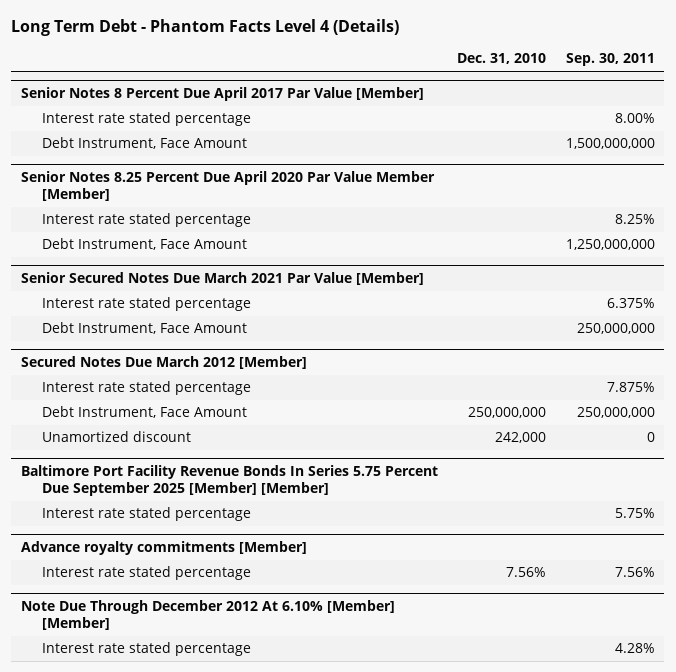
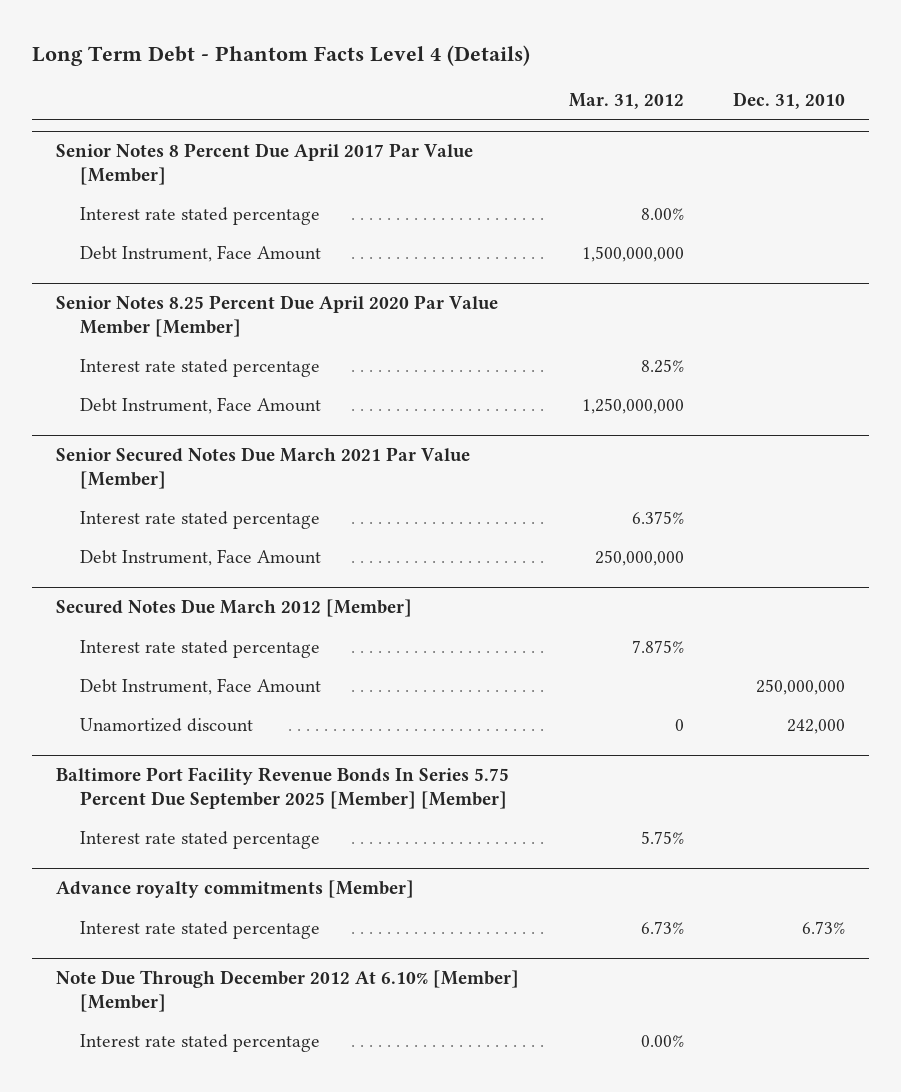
- | Dec. 31, 2010 | Sep. 30, 2011
+ | Mar. 31, 2012 | Dec. 31, 2010
@ Advance royalty commitments [Member]
- Interest rate stated percentage | 7.56% | 7.56%
+ Interest rate stated percentage | 6.73% | 6.73%

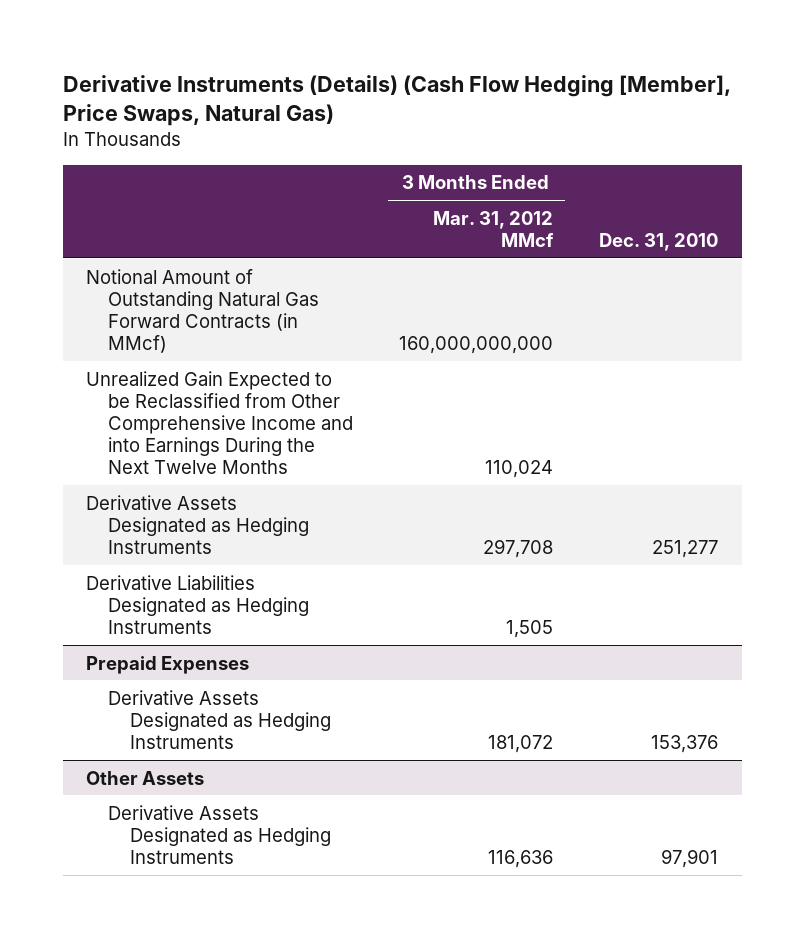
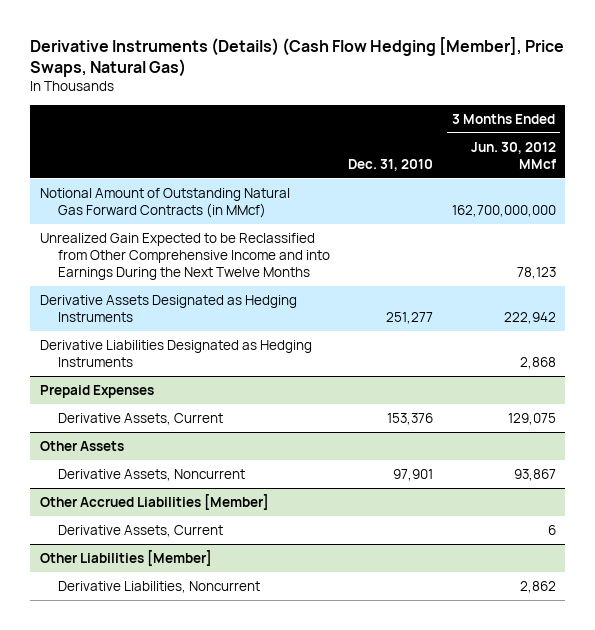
- | 3 Months Ended Mar. 31, 2012 MMcf | Dec. 31, 2010
+ | Dec. 31, 2010 | 3 Months Ended Jun. 30, 2012 MMcf
@ Prepaid Expenses
- Derivative Assets Designated as Hedging Instruments | 181,072 | 153,376
+ Derivative Assets, Current | 153,376 | 129,075
@ Other Assets
- Derivative Assets Designated as Hedging Instruments | 116,636 | 97,901
+ Derivative Assets, Noncurrent | 97,901 | 93,867
+ Other Accrued Liabilities [Member]
+ Derivative Assets, Current | | 6
+ Other Liabilities [Member]
+ Derivative Liabilities, Noncurrent | | 2,862

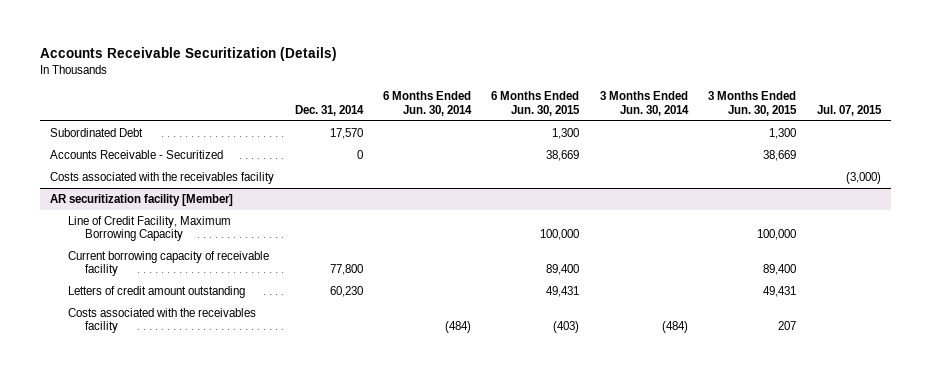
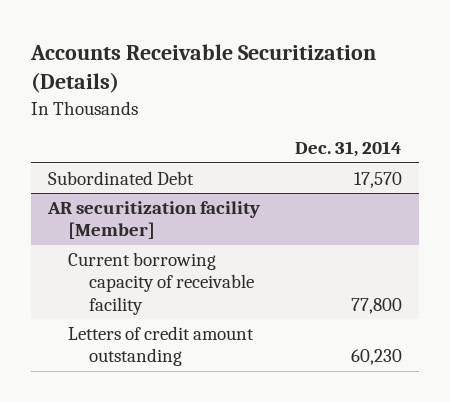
- | Dec. 31, 2014 | 6 Months Ended Jun. 30, 2014 | 6 Months Ended Jun. 30, 2015 | 3 Months Ended Jun. 30, 2014 | 3 Months Ended Jun. 30, 2015 | Jul. 07, 2015
+ | Dec. 31, 2014
- Accounts Receivable - Securitized | 0 | | 38,669 | | 38,669 |
- Costs associated with the receivables facility | | | | | | (3,000)
@ AR securitization facility [Member]
- Line of Credit Facility, Maximum Borrowing Capacity | | | 100,000 | | 100,000 |
- Costs associated with the receivables facility | | (484) | (403) | (484) | 207 |

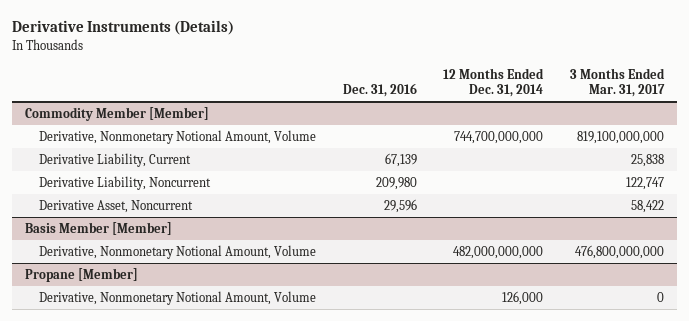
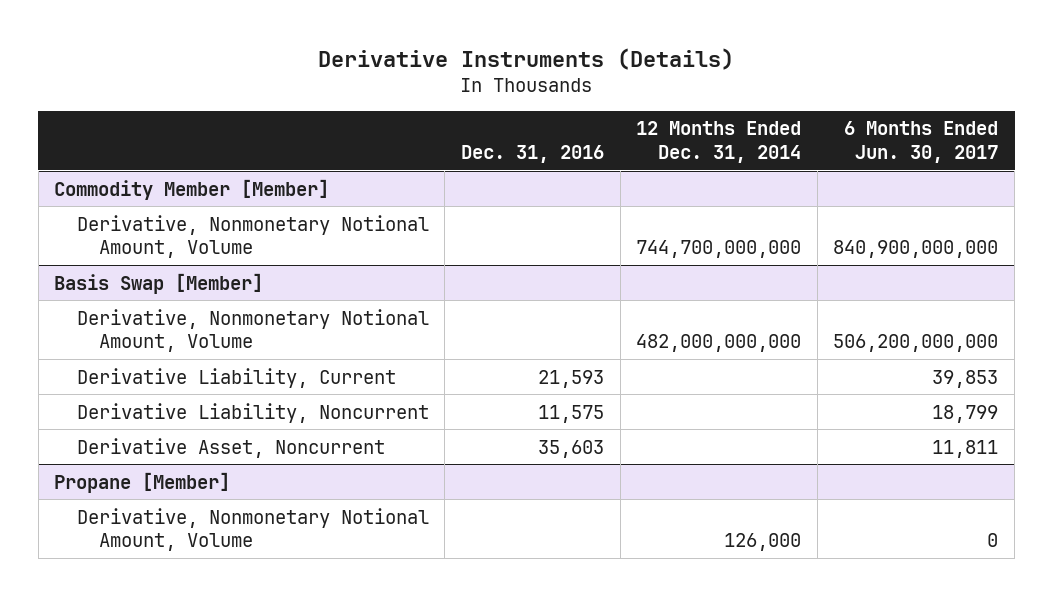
- | Dec. 31, 2016 | 12 Months Ended Dec. 31, 2014 | 3 Months Ended Mar. 31, 2017
+ | Dec. 31, 2016 | 12 Months Ended Dec. 31, 2014 | 6 Months Ended Jun. 30, 2017
@ Commodity Member [Member]
- Derivative Liability, Current | 67,139 | | 25,838
- Derivative Liability, Noncurrent | 209,980 | | 122,747
- Derivative Asset, Noncurrent | 29,596 | | 58,422
- Basis Member [Member]
+ Basis Swap [Member]
+ Derivative Liability, Current | 21,593 | | 39,853
+ Derivative Liability, Noncurrent | 11,575 | | 18,799
+ Derivative Asset, Noncurrent | 35,603 | | 11,811

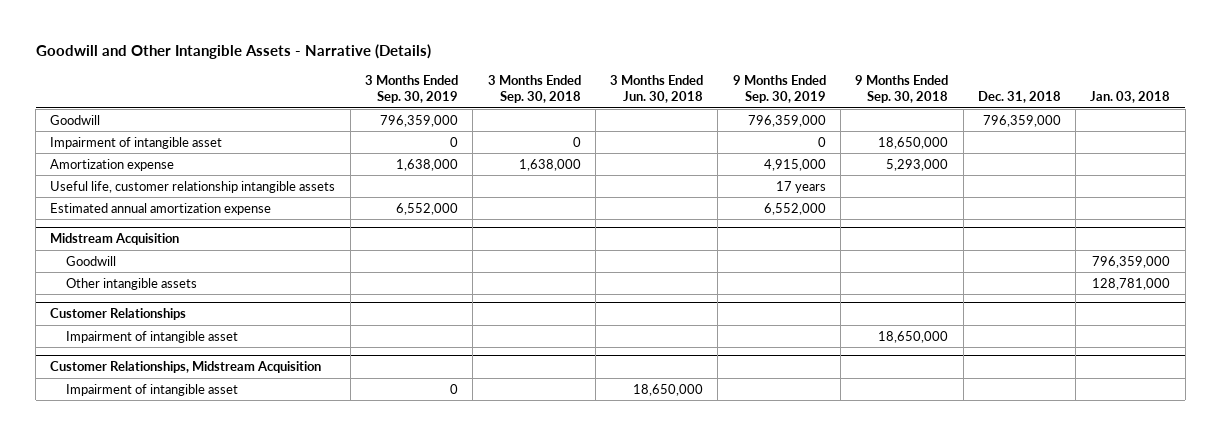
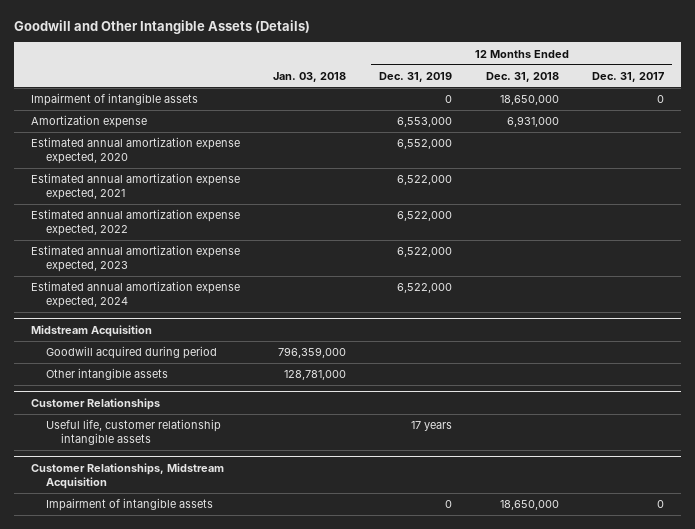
- Goodwill and Other Intangible Assets - Narrative (Details)
+ Goodwill and Other Intangible Assets (Details)
- | 3 Months Ended Sep. 30, 2019 | 3 Months Ended Sep. 30, 2018 | 3 Months Ended Jun. 30, 2018 | 9 Months Ended Sep. 30, 2019 | 9 Months Ended Sep. 30, 2018 | Dec. 31, 2018 | Jan. 03, 2018
+ | Jan. 03, 2018 | 12 Months Ended Dec. 31, 2019 | 12 Months Ended Dec. 31, 2018 | 12 Months Ended Dec. 31, 2017
- Goodwill | 796,359,000 | | | 796,359,000 | | 796,359,000 |
- Impairment of intangible asset | 0 | 0 | | 0 | 18,650,000 | |
+ Impairment of intangible assets | | 0 | 18,650,000 | 0
- Useful life, customer relationship intangible assets | | | | 17 years | | |
- Estimated annual amortization expense | 6,552,000 | | | 6,552,000 | | |
+ Estimated annual amortization expense expected, 2020 | | 6,552,000 | |
+ Estimated annual amortization expense expected, 2021 | | 6,522,000 | |
+ Estimated annual amortization expense expected, 2022 | | 6,522,000 | |
+ Estimated annual amortization expense expected, 2023 | | 6,522,000 | |
+ Estimated annual amortization expense expected, 2024 | | 6,522,000 | |
@ Midstream Acquisition
- Goodwill | | | | | | | 796,359,000
+ Goodwill acquired during period | 796,359,000 | | |
@ Customer Relationships
- Impairment of intangible asset | | | | | 18,650,000 | |
+ Useful life, customer relationship intangible assets | | 17 years | |
@ Customer Relationships, Midstream Acquisition
- Impairment of intangible asset | 0 | | 18,650,000 | | | |
+ Impairment of intangible assets | | 0 | 18,650,000 | 0

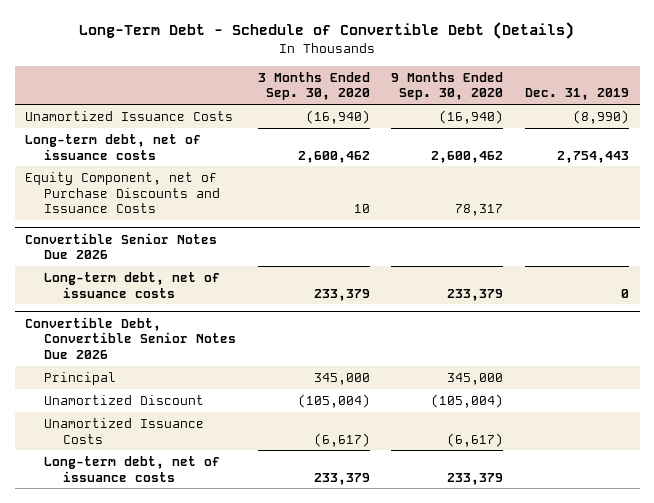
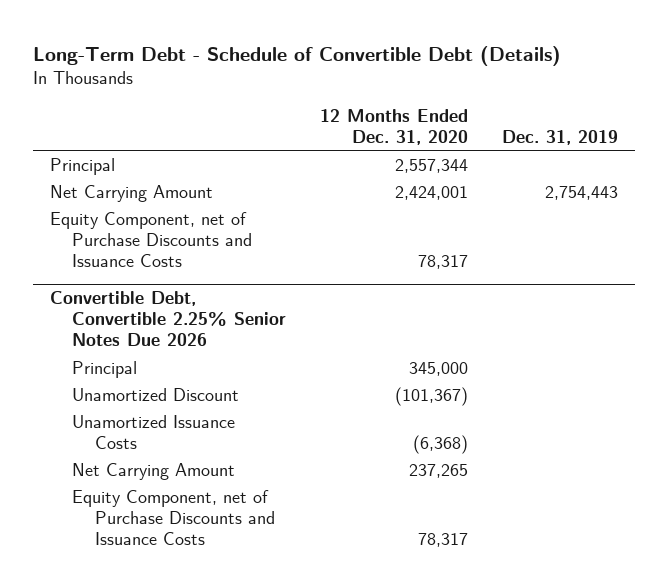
- | 3 Months Ended Sep. 30, 2020 | 9 Months Ended Sep. 30, 2020 | Dec. 31, 2019
+ | 12 Months Ended Dec. 31, 2020 | Dec. 31, 2019
- Unamortized Issuance Costs | (16,940) | (16,940) | (8,990)
- Long-term debt, net of issuance costs | 2,600,462 | 2,600,462 | 2,754,443
+ Principal | 2,557,344 |
+ Net Carrying Amount | 2,424,001 | 2,754,443
- Convertible Senior Notes Due 2026
- Long-term debt, net of issuance costs | 233,379 | 233,379 | 0
- Convertible Debt, Convertible Senior Notes Due 2026
+ Convertible Debt, Convertible 2.25% Senior Notes Due 2026
- Long-term debt, net of issuance costs | 233,379 | 233,379 |
+ Net Carrying Amount | 237,265 |
+ Equity Component, net of Purchase Discounts and Issuance Costs | 78,317 |

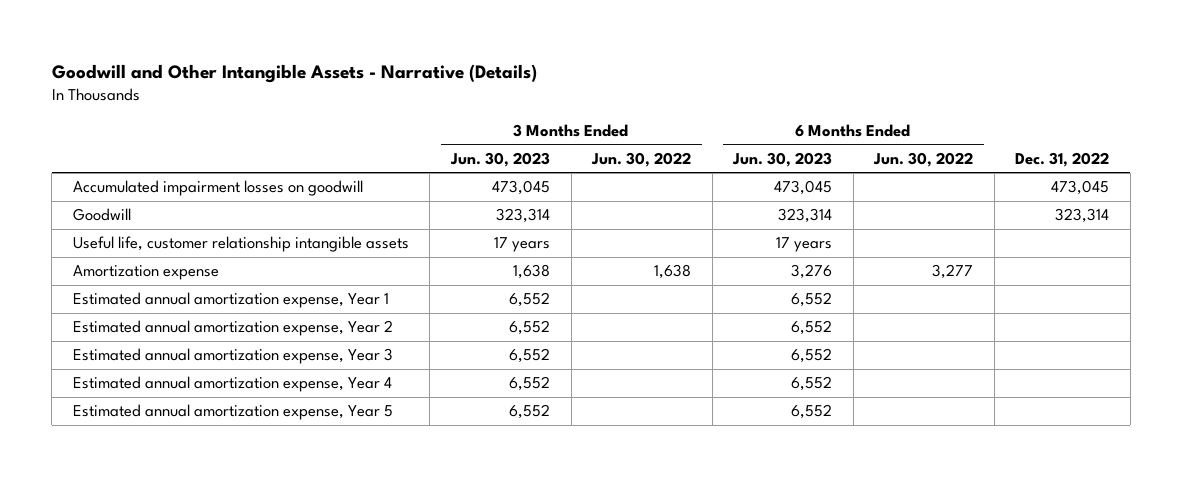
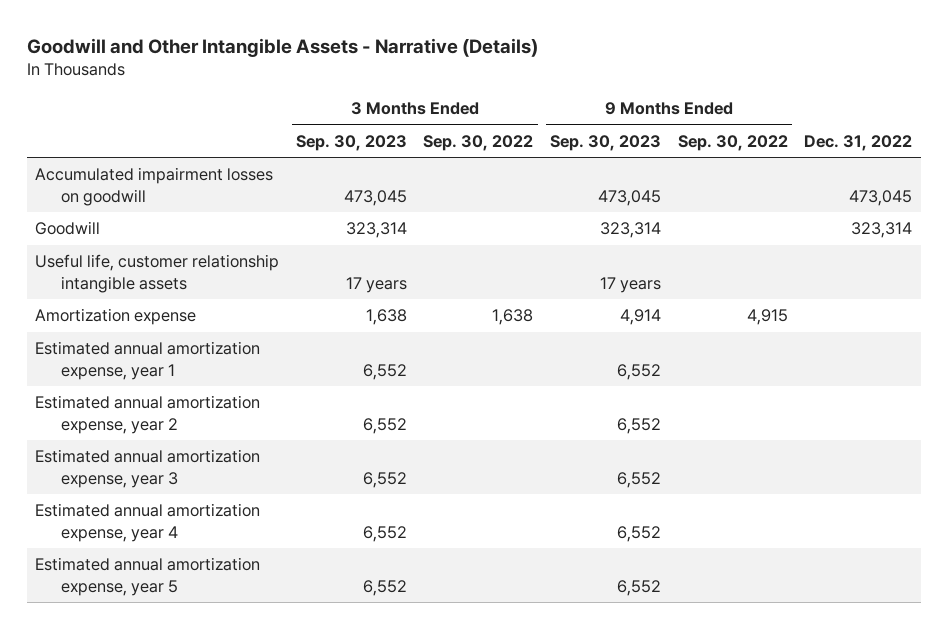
- | 3 Months Ended Jun. 30, 2023 | 3 Months Ended Jun. 30, 2022 | 6 Months Ended Jun. 30, 2023 | 6 Months Ended Jun. 30, 2022 | Dec. 31, 2022
+ | 3 Months Ended Sep. 30, 2023 | 3 Months Ended Sep. 30, 2022 | 9 Months Ended Sep. 30, 2023 | 9 Months Ended Sep. 30, 2022 | Dec. 31, 2022
- Estimated annual amortization expense, Year 1 | 6,552 | | 6,552 | |
- Estimated annual amortization expense, Year 2 | 6,552 | | 6,552 | |
- Estimated annual amortization expense, Year 3 | 6,552 | | 6,552 | |
- Estimated annual amortization expense, Year 4 | 6,552 | | 6,552 | |
- Estimated annual amortization expense, Year 5 | 6,552 | | 6,552 | |
+ Estimated annual amortization expense, year 1 | 6,552 | | 6,552 | |
+ Estimated annual amortization expense, year 2 | 6,552 | | 6,552 | |
+ Estimated annual amortization expense, year 3 | 6,552 | | 6,552 | |
+ Estimated annual amortization expense, year 4 | 6,552 | | 6,552 | |
+ Estimated annual amortization expense, year 5 | 6,552 | | 6,552 | |

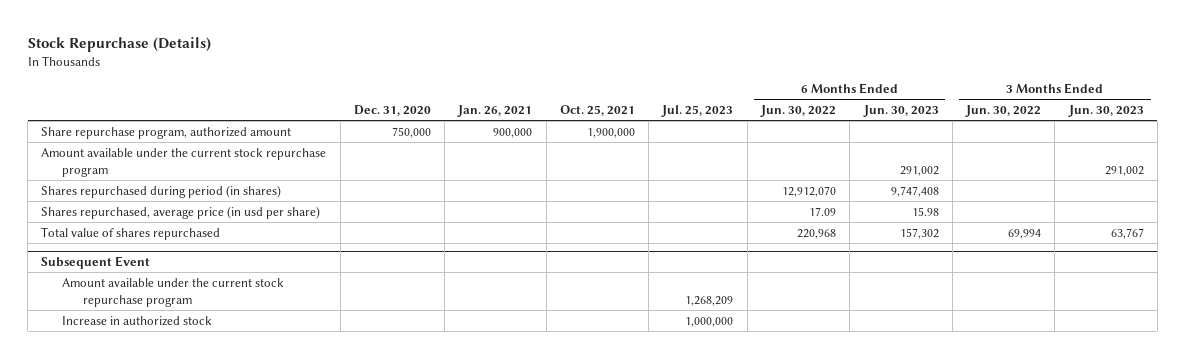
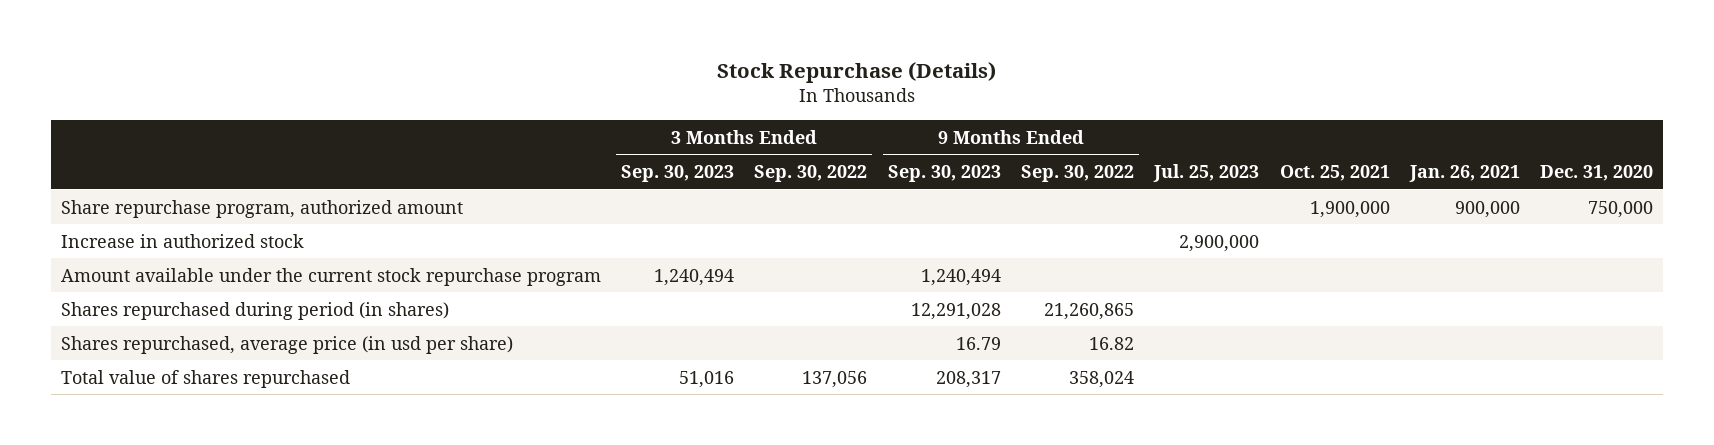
- | Dec. 31, 2020 | Jan. 26, 2021 | Oct. 25, 2021 | Jul. 25, 2023 | 6 Months Ended Jun. 30, 2022 | 6 Months Ended Jun. 30, 2023 | 3 Months Ended Jun. 30, 2022 | 3 Months Ended Jun. 30, 2023
+ | 3 Months Ended Sep. 30, 2023 | 3 Months Ended Sep. 30, 2022 | 9 Months Ended Sep. 30, 2023 | 9 Months Ended Sep. 30, 2022 | Jul. 25, 2023 | Oct. 25, 2021 | Jan. 26, 2021 | Dec. 31, 2020
+ Increase in authorized stock | | | | | 2,900,000 | | |
- Subsequent Event
- Amount available under the current stock repurchase program | | | | 1,268,209 | | | |
- Increase in authorized stock | | | | 1,000,000 | | | |

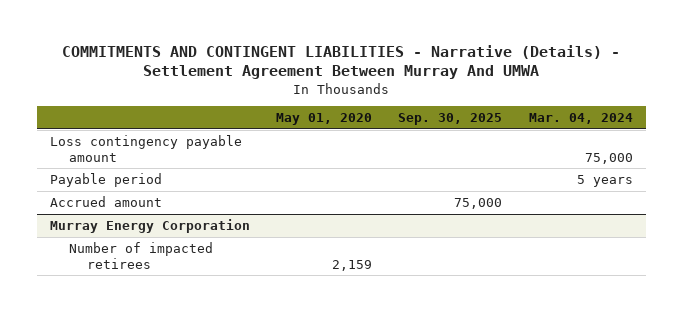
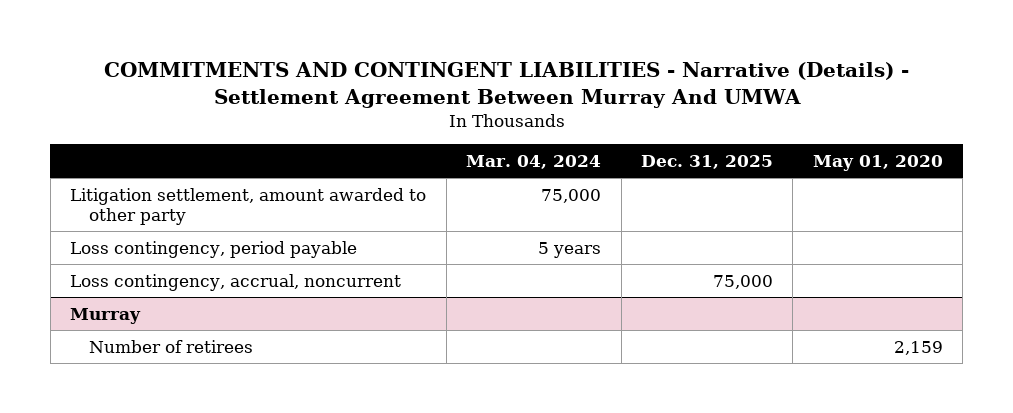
- | May 01, 2020 | Sep. 30, 2025 | Mar. 04, 2024
+ | Mar. 04, 2024 | Dec. 31, 2025 | May 01, 2020
- Loss contingency payable amount | | | 75,000
- Payable period | | | 5 years
- Accrued amount | | 75,000 |
- Murray Energy Corporation
- Number of impacted retirees | 2,159 | |
+ Litigation settlement, amount awarded to other party | 75,000 | |
+ Loss contingency, period payable | 5 years | |
+ Loss contingency, accrual, noncurrent | | 75,000 |
+ Murray
+ Number of retirees | | | 2,159

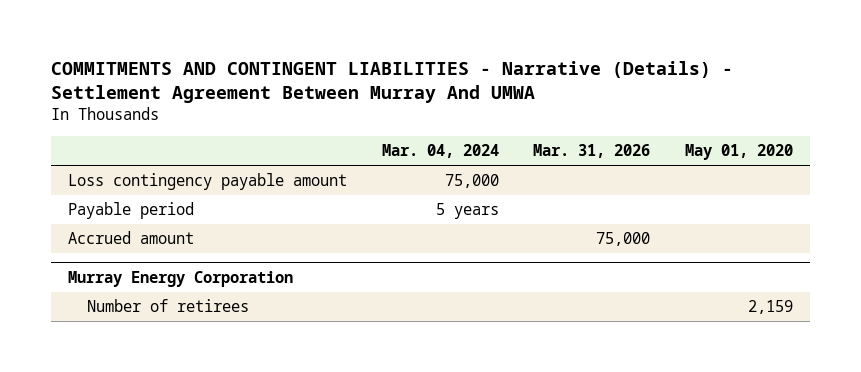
- | Mar. 04, 2024 | Dec. 31, 2025 | May 01, 2020
+ | Mar. 04, 2024 | Mar. 31, 2026 | May 01, 2020
- Litigation settlement, amount awarded to other party | 75,000 | |
- Loss contingency, period payable | 5 years | |
- Loss contingency, accrual, noncurrent | | 75,000 |
- Murray
+ Loss contingency payable amount | 75,000 | |
+ Payable period | 5 years | |
+ Accrued amount | | 75,000 |
+ Murray Energy Corporation

